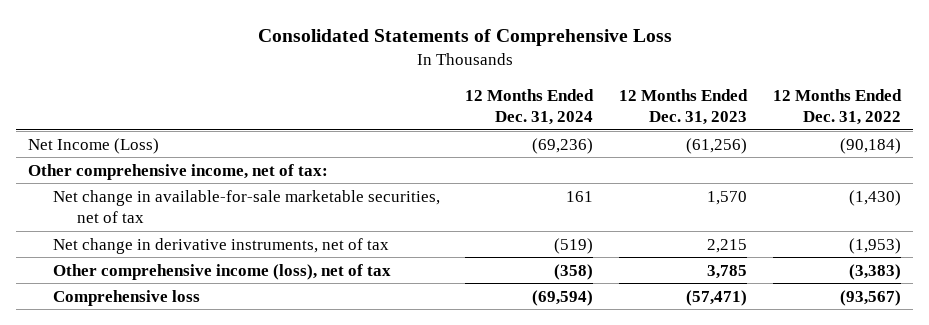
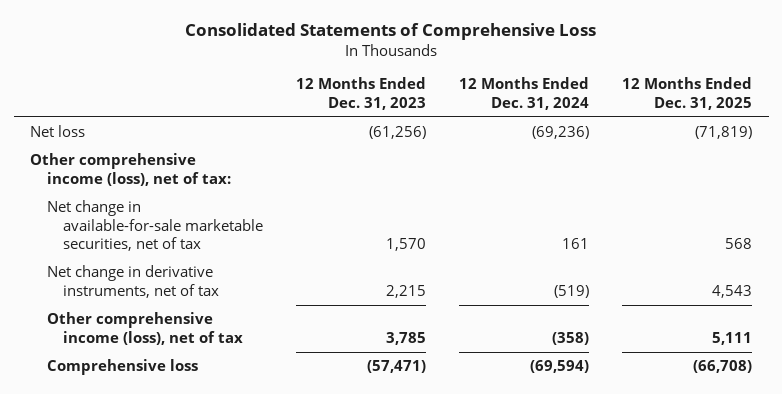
- | 12 Months Ended Dec. 31, 2024 | 12 Months Ended Dec. 31, 2023 | 12 Months Ended Dec. 31, 2022
+ | 12 Months Ended Dec. 31, 2023 | 12 Months Ended Dec. 31, 2024 | 12 Months Ended Dec. 31, 2025
- Net Income (Loss) | (69,236) | (61,256) | (90,184)
- Other comprehensive income, net of tax:
+ Net loss | (61,256) | (69,236) | (71,819)
+ Other comprehensive income (loss), net of tax:

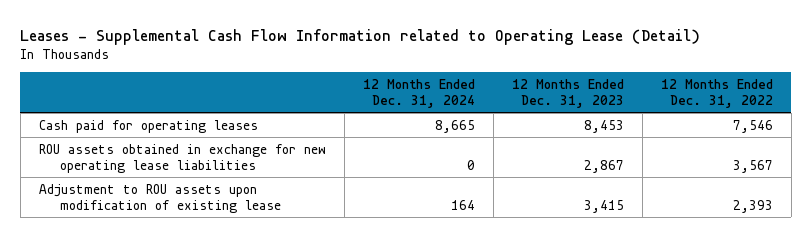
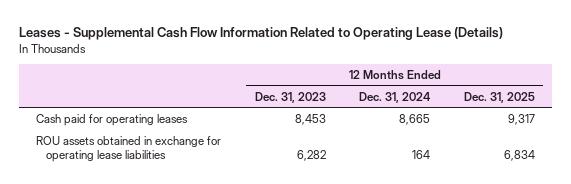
- Leases - Supplemental Cash Flow Information related to Operating Lease (Detail)
+ Leases - Supplemental Cash Flow Information Related to Operating Lease (Details)
- | 12 Months Ended Dec. 31, 2024 | 12 Months Ended Dec. 31, 2023 | 12 Months Ended Dec. 31, 2022
+ | 12 Months Ended Dec. 31, 2023 | 12 Months Ended Dec. 31, 2024 | 12 Months Ended Dec. 31, 2025
- ROU assets obtained in exchange for new operating lease liabilities | 0 | 2,867 | 3,567
- Adjustment to ROU assets upon modification of existing lease | 164 | 3,415 | 2,393
+ ROU assets obtained in exchange for operating lease liabilities | 6,282 | 164 | 6,834

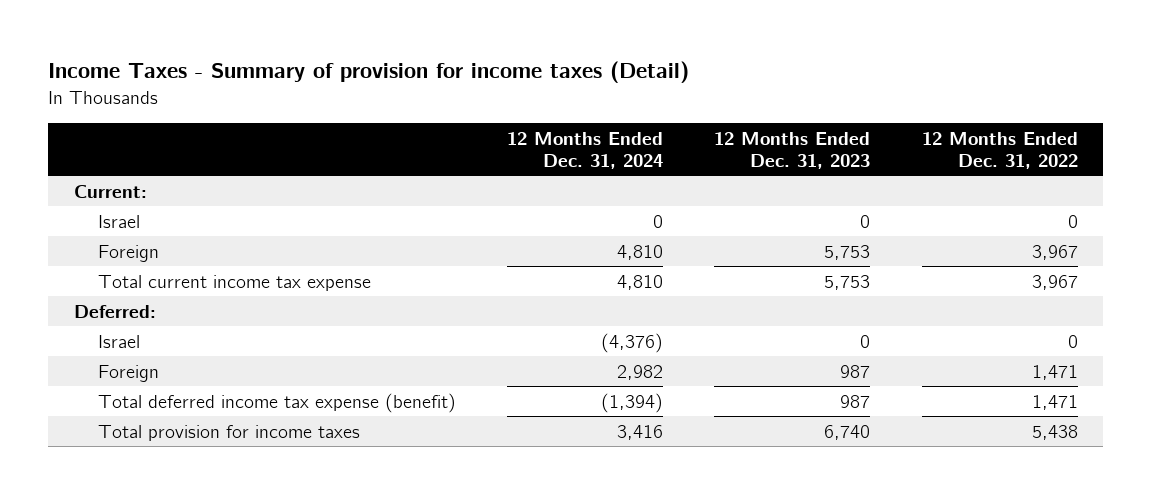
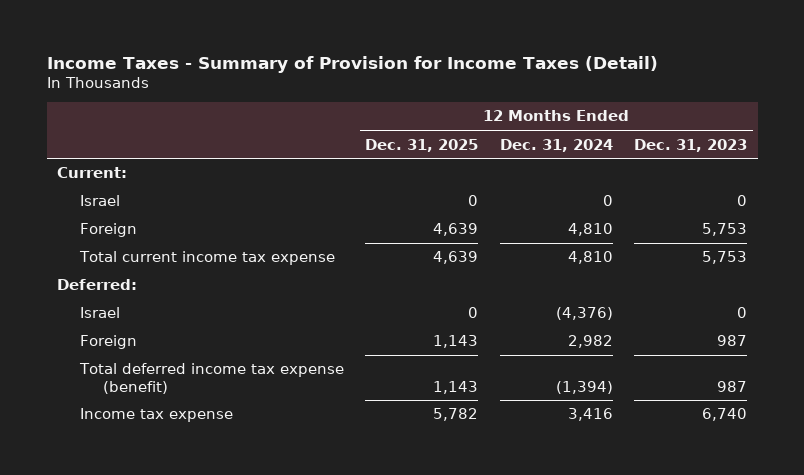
- Income Taxes - Summary of provision for income taxes (Detail)
+ Income Taxes - Summary of Provision for Income Taxes (Detail)
- | 12 Months Ended Dec. 31, 2024 | 12 Months Ended Dec. 31, 2023 | 12 Months Ended Dec. 31, 2022
+ | 12 Months Ended Dec. 31, 2025 | 12 Months Ended Dec. 31, 2024 | 12 Months Ended Dec. 31, 2023
- Total provision for income taxes | 3,416 | 6,740 | 5,438
+ Income tax expense | 5,782 | 3,416 | 6,740

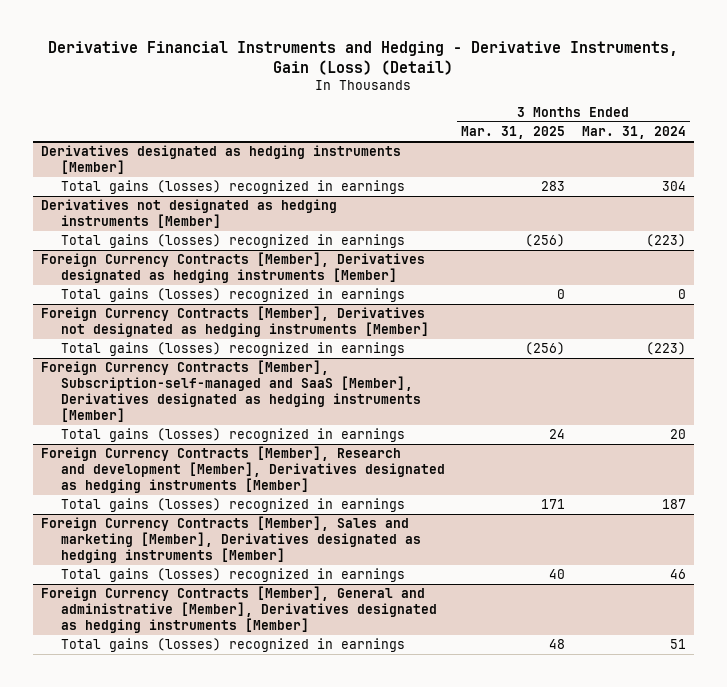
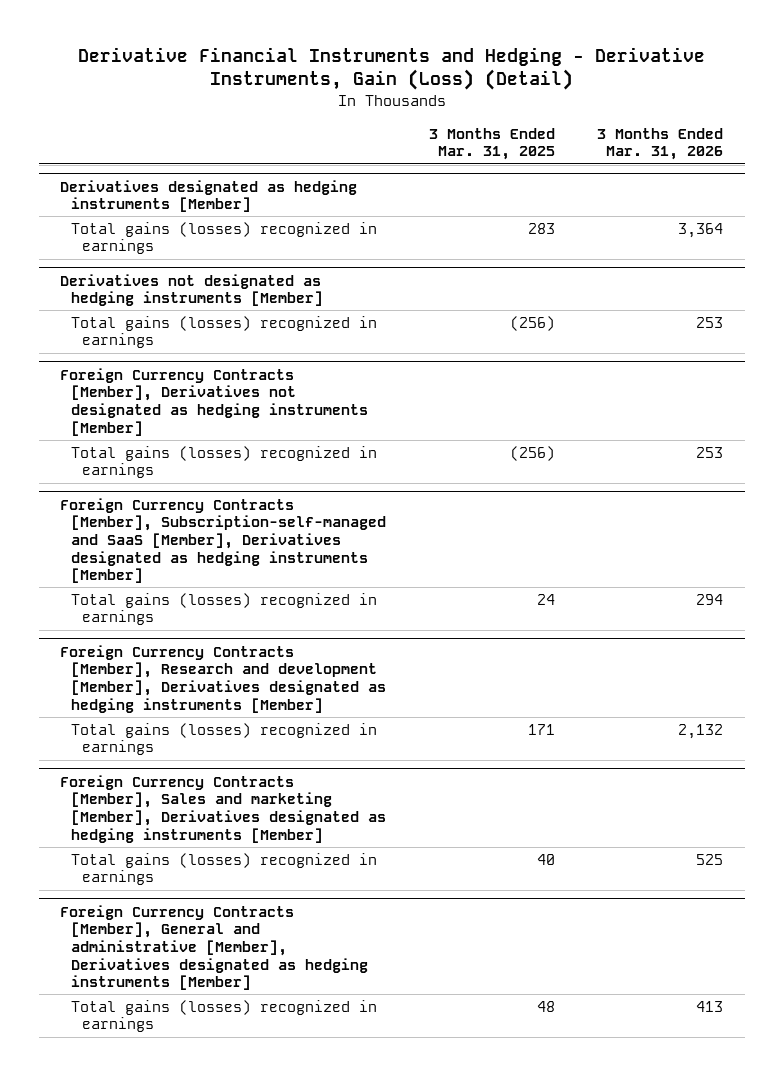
- | 3 Months Ended Mar. 31, 2025 | 3 Months Ended Mar. 31, 2024
+ | 3 Months Ended Mar. 31, 2025 | 3 Months Ended Mar. 31, 2026
- Foreign Currency Contracts [Member], Derivatives designated as hedging instruments [Member]
- Total gains (losses) recognized in earnings | 0 | 0

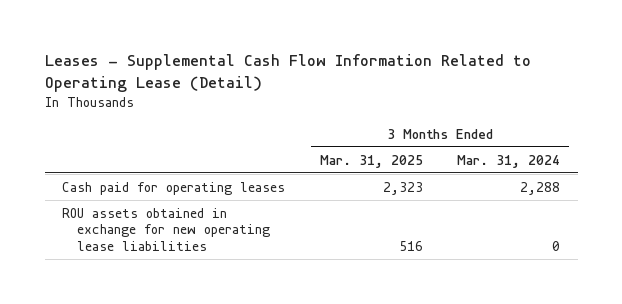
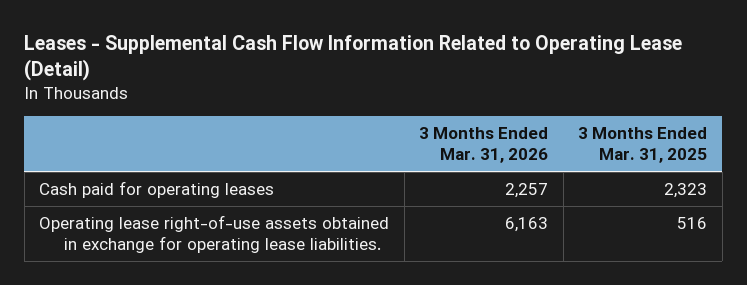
- | 3 Months Ended Mar. 31, 2025 | 3 Months Ended Mar. 31, 2024
+ | 3 Months Ended Mar. 31, 2026 | 3 Months Ended Mar. 31, 2025
- ROU assets obtained in exchange for new operating lease liabilities | 516 | 0
+ Operating lease right-of-use assets obtained in exchange for operating lease liabilities. | 6,163 | 516

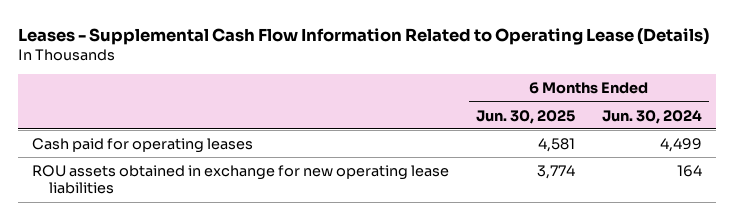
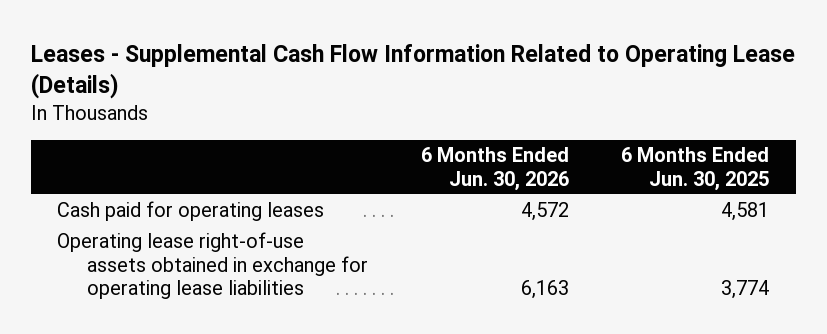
- | 6 Months Ended Jun. 30, 2025 | 6 Months Ended Jun. 30, 2024
+ | 6 Months Ended Jun. 30, 2026 | 6 Months Ended Jun. 30, 2025
- ROU assets obtained in exchange for new operating lease liabilities | 3,774 | 164
+ Operating lease right-of-use assets obtained in exchange for operating lease liabilities | 6,163 | 3,774

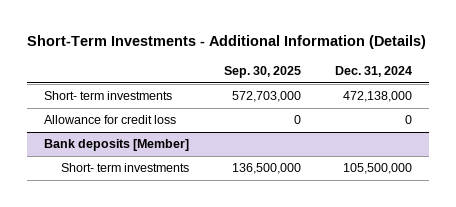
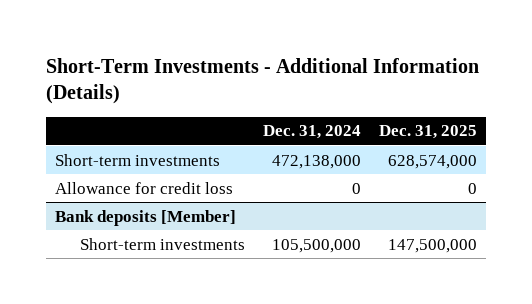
- | Sep. 30, 2025 | Dec. 31, 2024
+ | Dec. 31, 2024 | Dec. 31, 2025
- Short- term investments | 572,703,000 | 472,138,000
+ Short-term investments | 472,138,000 | 628,574,000
@ Bank deposits [Member]
- Short- term investments | 136,500,000 | 105,500,000
+ Short-term investments | 105,500,000 | 147,500,000

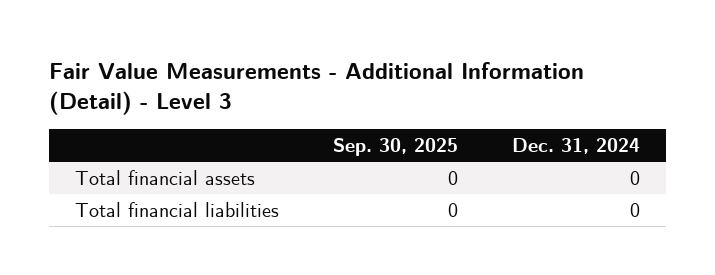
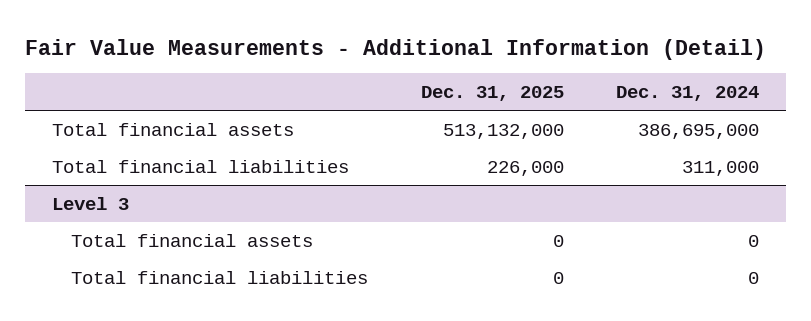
- Fair Value Measurements - Additional Information (Detail) - Level 3
+ Fair Value Measurements - Additional Information (Detail)
- | Sep. 30, 2025 | Dec. 31, 2024
+ | Dec. 31, 2025 | Dec. 31, 2024
+ Total financial assets | 513,132,000 | 386,695,000
+ Total financial liabilities | 226,000 | 311,000
+ Level 3

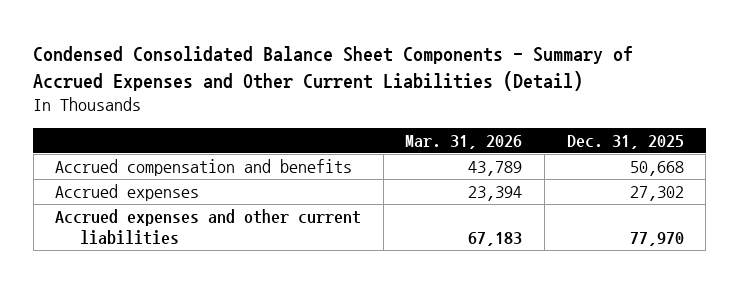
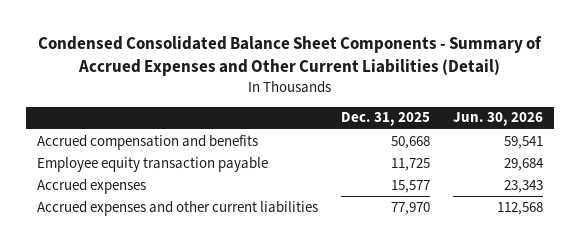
- | Mar. 31, 2026 | Dec. 31, 2025
+ | Dec. 31, 2025 | Jun. 30, 2026
- Accrued expenses | 23,394 | 27,302
+ Employee equity transaction payable | 11,725 | 29,684
+ Accrued expenses | 15,577 | 23,343

